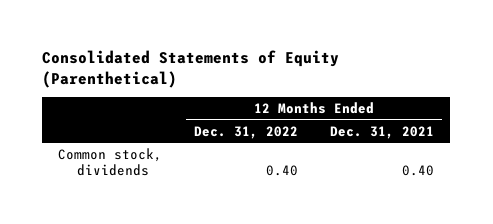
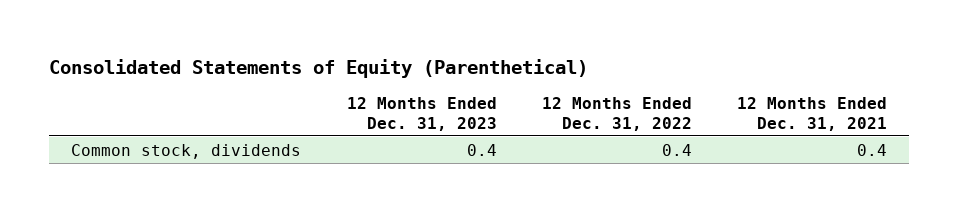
- | 12 Months Ended Dec. 31, 2022 | 12 Months Ended Dec. 31, 2021
+ | 12 Months Ended Dec. 31, 2023 | 12 Months Ended Dec. 31, 2022 | 12 Months Ended Dec. 31, 2021
- Common stock, dividends | 0.40 | 0.40
+ Common stock, dividends | 0.4 | 0.4 | 0.4

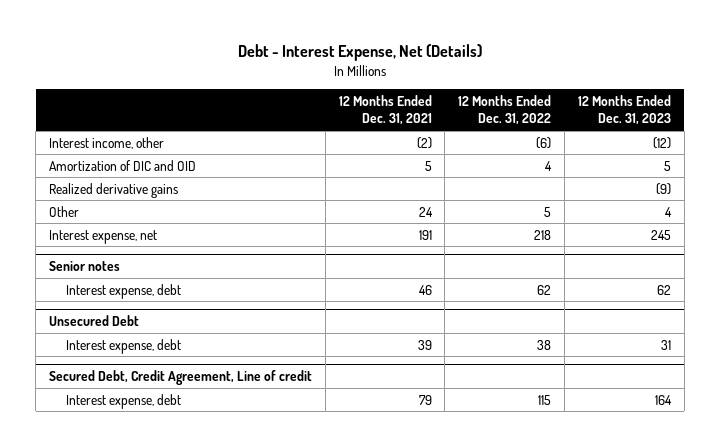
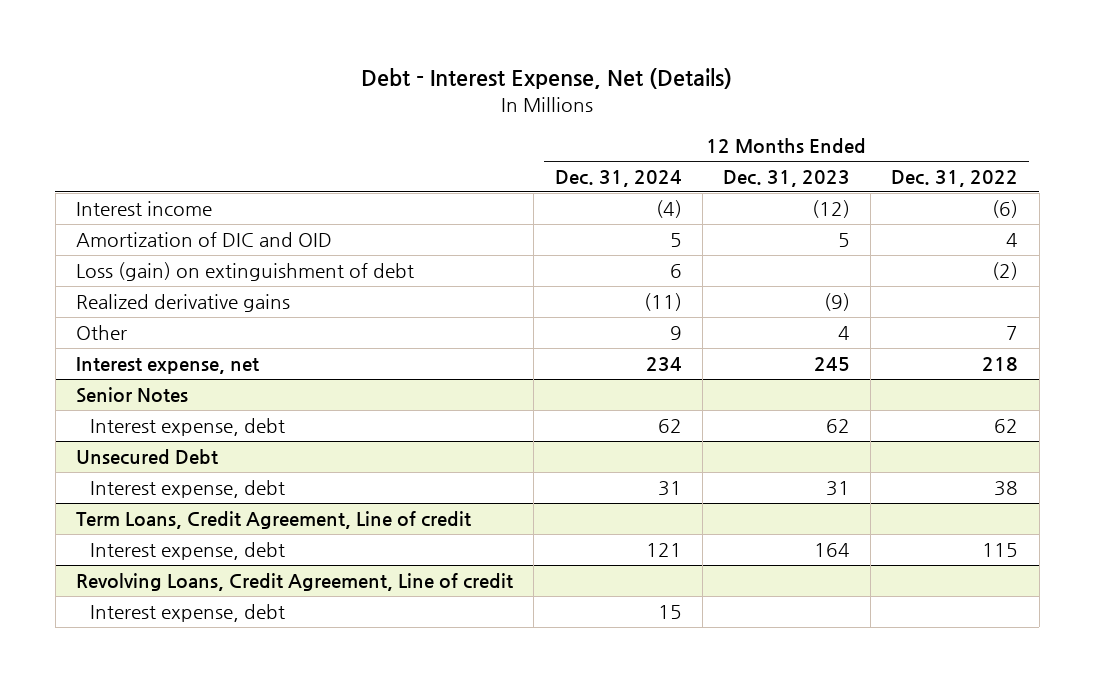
- | 12 Months Ended Dec. 31, 2021 | 12 Months Ended Dec. 31, 2022 | 12 Months Ended Dec. 31, 2023
+ | 12 Months Ended Dec. 31, 2024 | 12 Months Ended Dec. 31, 2023 | 12 Months Ended Dec. 31, 2022
- Interest income, other | (2) | (6) | (12)
+ Interest income | (4) | (12) | (6)
+ Loss (gain) on extinguishment of debt | 6 | | (2)
- Other | 24 | 5 | 4
+ Other | 9 | 4 | 7
- Senior notes
+ Senior Notes
- Secured Debt, Credit Agreement, Line of credit
+ Term Loans, Credit Agreement, Line of credit
+ Revolving Loans, Credit Agreement, Line of credit
+ Interest expense, debt | 15 | |

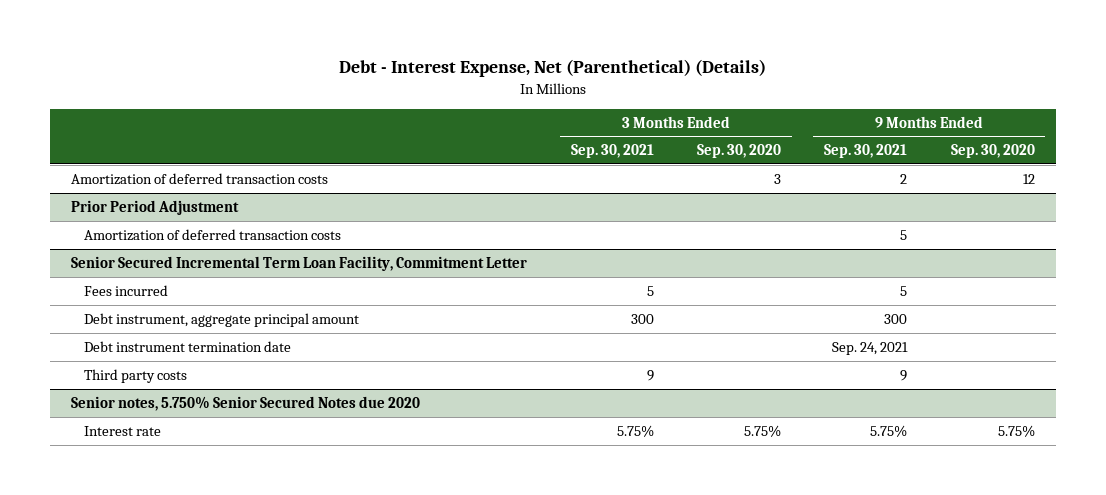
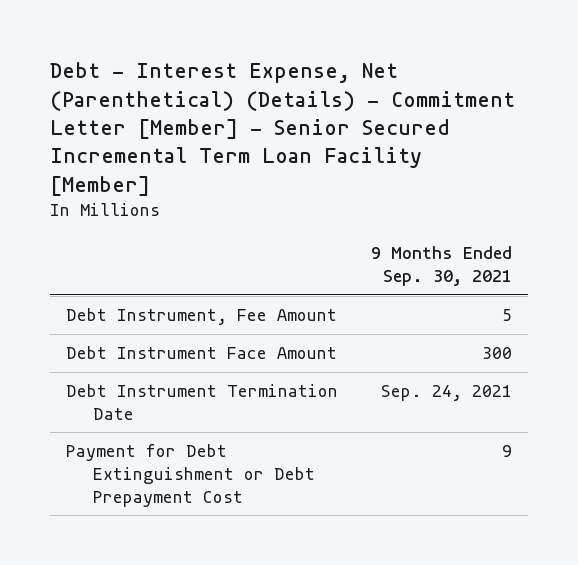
- Debt - Interest Expense, Net (Parenthetical) (Details)
+ Debt - Interest Expense, Net (Parenthetical) (Details) - Commitment Letter [Member] - Senior Secured Incremental Term Loan Facility [Member]
- | 3 Months Ended Sep. 30, 2021 | 3 Months Ended Sep. 30, 2020 | 9 Months Ended Sep. 30, 2021 | 9 Months Ended Sep. 30, 2020
+ | 9 Months Ended Sep. 30, 2021
- Amortization of deferred transaction costs | | 3 | 2 | 12
- Prior Period Adjustment
- Amortization of deferred transaction costs | | | 5 |
- Senior Secured Incremental Term Loan Facility, Commitment Letter
- Fees incurred | 5 | | 5 |
- Debt instrument, aggregate principal amount | 300 | | 300 |
- Debt instrument termination date | | | Sep. 24, 2021 |
- Third party costs | 9 | | 9 |
- Senior notes, 5.750% Senior Secured Notes due 2020
- Interest rate | 5.75% | 5.75% | 5.75% | 5.75%
+ Debt Instrument, Fee Amount | 5
+ Debt Instrument Face Amount | 300
+ Debt Instrument Termination Date | Sep. 24, 2021
+ Payment for Debt Extinguishment or Debt Prepayment Cost | 9

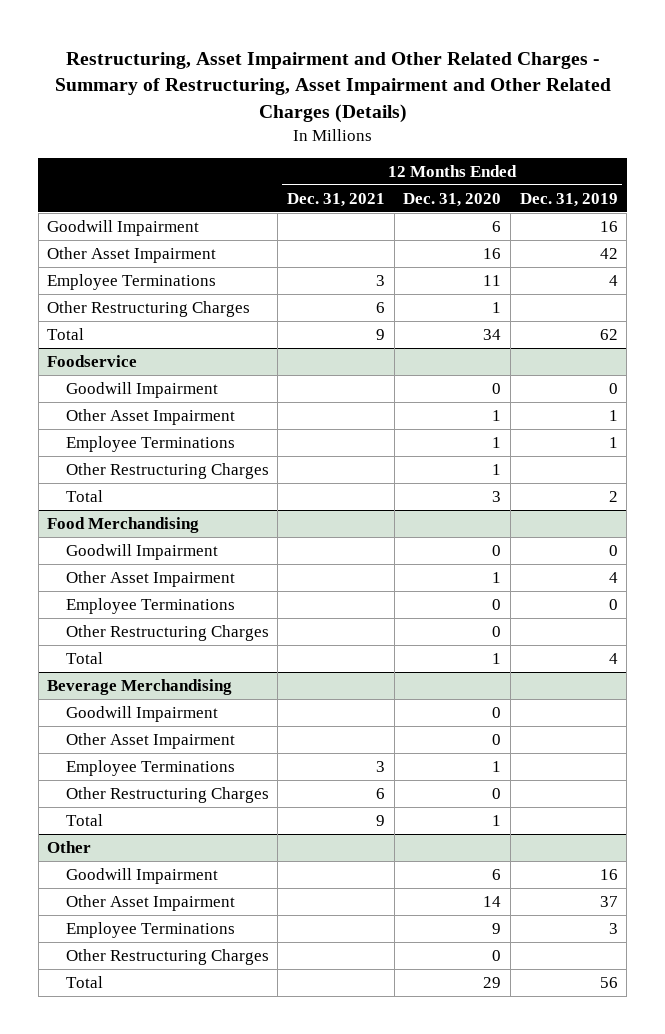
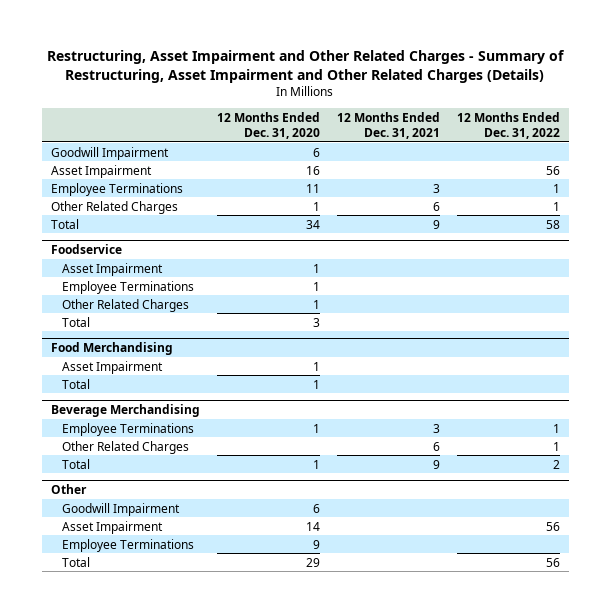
- | 12 Months Ended Dec. 31, 2021 | 12 Months Ended Dec. 31, 2020 | 12 Months Ended Dec. 31, 2019
+ | 12 Months Ended Dec. 31, 2020 | 12 Months Ended Dec. 31, 2021 | 12 Months Ended Dec. 31, 2022
- Other Asset Impairment | | 16 | 42
+ Asset Impairment | 16 | | 56
- Other Restructuring Charges | 6 | 1 |
+ Other Related Charges | 1 | 6 | 1
@ Foodservice
- Goodwill Impairment | | 0 | 0
- Other Asset Impairment | | 1 | 1
+ Asset Impairment | 1 | |
- Other Restructuring Charges | | 1 |
+ Other Related Charges | 1 | |
@ Food Merchandising
- Goodwill Impairment | | 0 | 0
- Other Asset Impairment | | 1 | 4
- Employee Terminations | | 0 | 0
- Other Restructuring Charges | | 0 |
+ Asset Impairment | 1 | |
@ Beverage Merchandising
- Goodwill Impairment | | 0 |
- Other Asset Impairment | | 0 |
- Other Restructuring Charges | 6 | 0 |
+ Other Related Charges | | 6 | 1
@ Other
- Other Asset Impairment | | 14 | 37
+ Asset Impairment | 14 | | 56
- Other Restructuring Charges | | 0 |

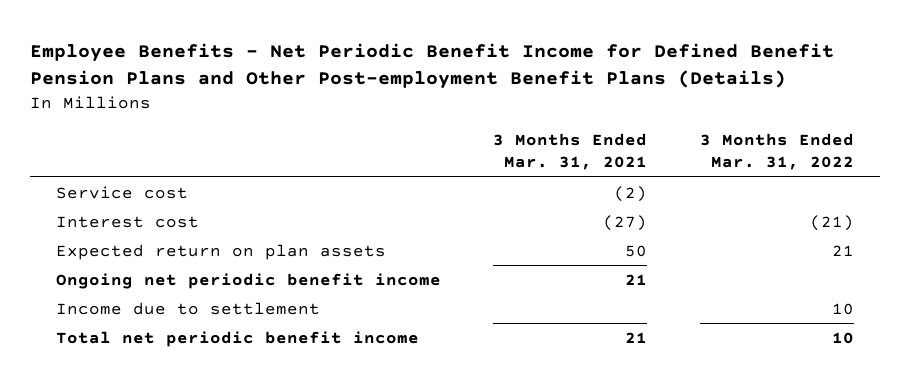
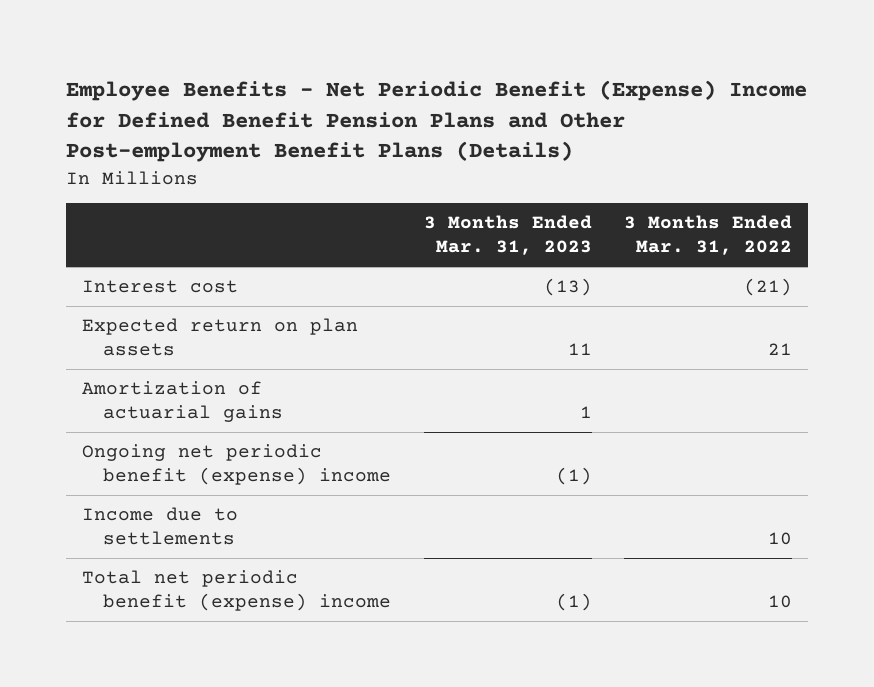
- Employee Benefits - Net Periodic Benefit Income for Defined Benefit Pension Plans and Other Post-employment Benefit Plans (Details)
+ Employee Benefits - Net Periodic Benefit (Expense) Income for Defined Benefit Pension Plans and Other Post-employment Benefit Plans (Details)
- | 3 Months Ended Mar. 31, 2021 | 3 Months Ended Mar. 31, 2022
+ | 3 Months Ended Mar. 31, 2023 | 3 Months Ended Mar. 31, 2022
- Service cost | (2) |
- Ongoing net periodic benefit income | 21 |
- Income due to settlement | | 10
- Total net periodic benefit income | 21 | 10
+ Amortization of actuarial gains | 1 |
+ Ongoing net periodic benefit (expense) income | (1) |
+ Income due to settlements | | 10
+ Total net periodic benefit (expense) income | (1) | 10

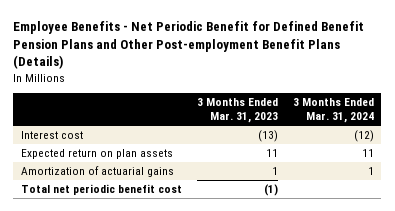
- Employee Benefits - Net Periodic Benefit (Expense) Income for Defined Benefit Pension Plans and Other Post-employment Benefit Plans (Details)
+ Employee Benefits - Net Periodic Benefit for Defined Benefit Pension Plans and Other Post-employment Benefit Plans (Details)
- | 3 Months Ended Mar. 31, 2023 | 3 Months Ended Mar. 31, 2022
+ | 3 Months Ended Mar. 31, 2023 | 3 Months Ended Mar. 31, 2024
- Ongoing net periodic benefit (expense) income | (1) |
- Income due to settlements | | 10
- Total net periodic benefit (expense) income | (1) | 10
+ Total net periodic benefit cost | (1) |

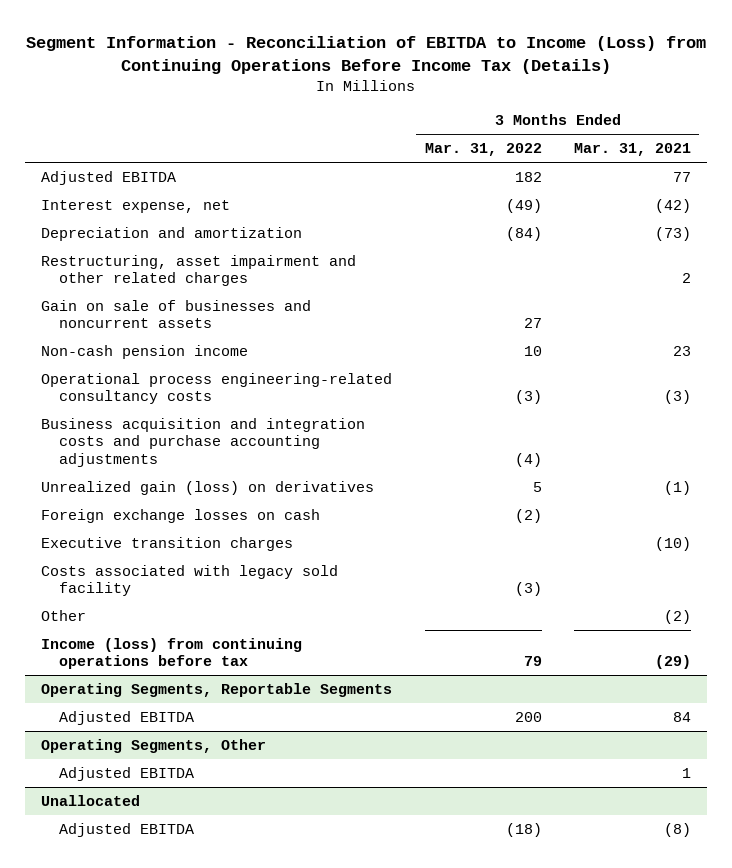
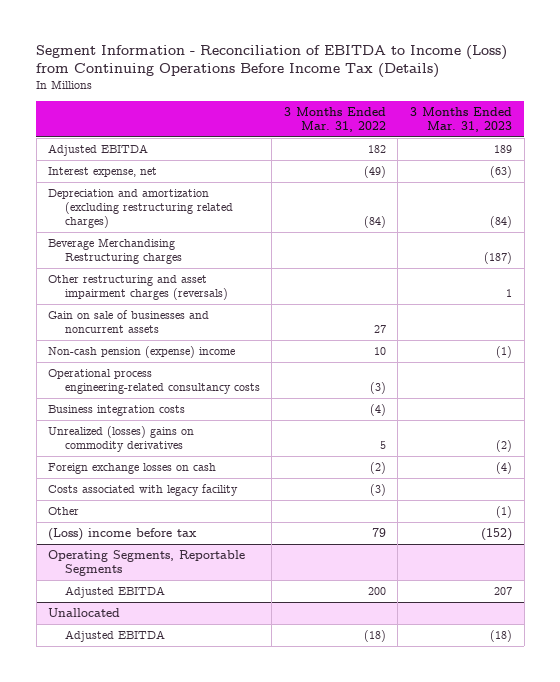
- | 3 Months Ended Mar. 31, 2022 | 3 Months Ended Mar. 31, 2021
+ | 3 Months Ended Mar. 31, 2022 | 3 Months Ended Mar. 31, 2023
- Depreciation and amortization | (84) | (73)
- Restructuring, asset impairment and other related charges | | 2
+ Depreciation and amortization (excluding restructuring related charges) | (84) | (84)
+ Beverage Merchandising Restructuring charges | | (187)
+ Other restructuring and asset impairment charges (reversals) | | 1
- Non-cash pension income | 10 | 23
+ Non-cash pension (expense) income | 10 | (1)
- Business acquisition and integration costs and purchase accounting adjustments | (4) |
- Unrealized gain (loss) on derivatives | 5 | (1)
+ Business integration costs | (4) |
+ Unrealized (losses) gains on commodity derivatives | 5 | (2)
- Executive transition charges | | (10)
- Costs associated with legacy sold facility | (3) |
+ Costs associated with legacy facility | (3) |
- Income (loss) from continuing operations before tax | 79 | (29)
+ (Loss) income before tax | 79 | (152)
- Operating Segments, Other
- Adjusted EBITDA | | 1

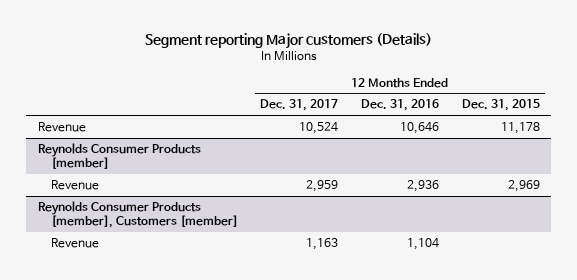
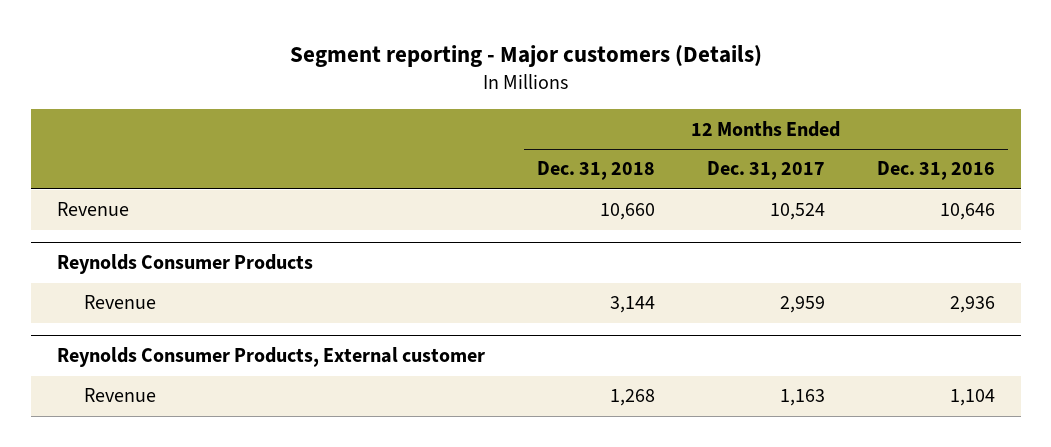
- Segment reporting Major customers (Details)
+ Segment reporting - Major customers (Details)
- | 12 Months Ended Dec. 31, 2017 | 12 Months Ended Dec. 31, 2016 | 12 Months Ended Dec. 31, 2015
+ | 12 Months Ended Dec. 31, 2018 | 12 Months Ended Dec. 31, 2017 | 12 Months Ended Dec. 31, 2016
- Reynolds Consumer Products [member]
+ Reynolds Consumer Products
- Reynolds Consumer Products [member], Customers [member]
+ Reynolds Consumer Products, External customer

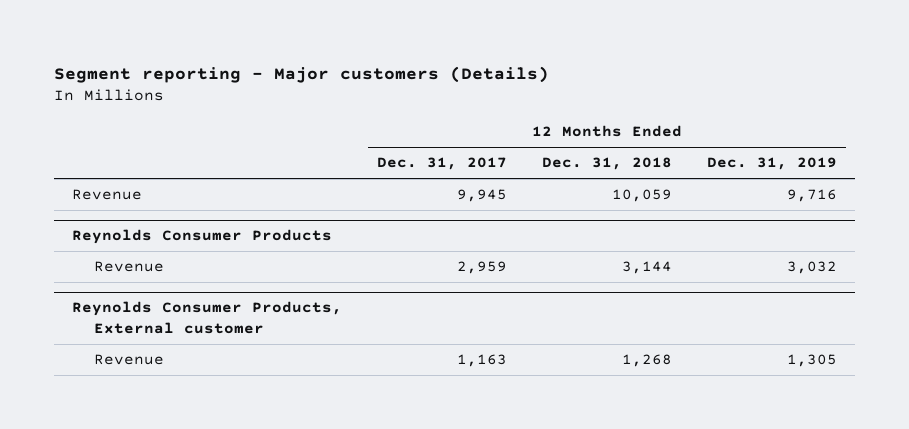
- | 12 Months Ended Dec. 31, 2018 | 12 Months Ended Dec. 31, 2017 | 12 Months Ended Dec. 31, 2016
+ | 12 Months Ended Dec. 31, 2017 | 12 Months Ended Dec. 31, 2018 | 12 Months Ended Dec. 31, 2019
- Revenue | 10,660 | 10,524 | 10,646
+ Revenue | 9,945 | 10,059 | 9,716

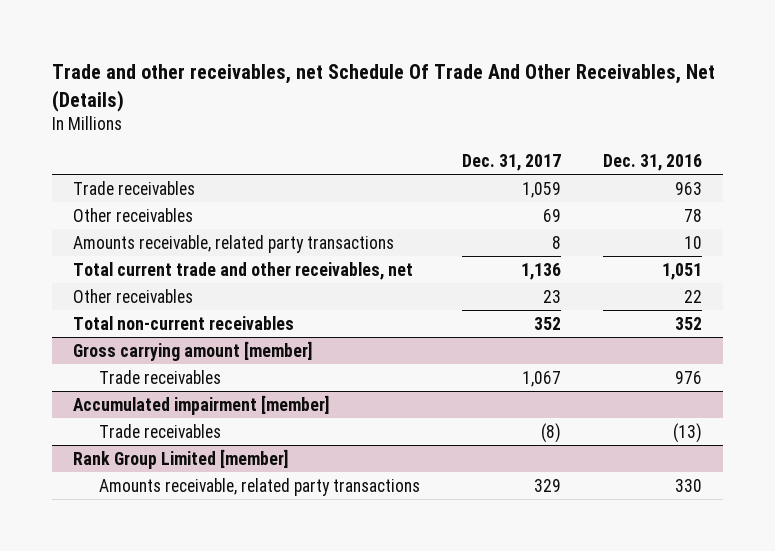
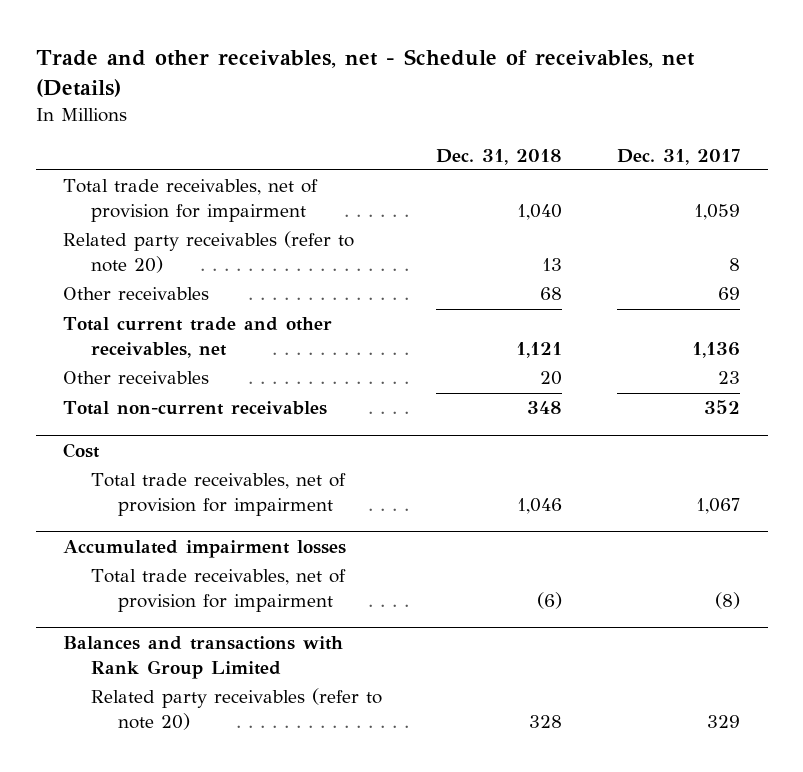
- Trade and other receivables, net Schedule Of Trade And Other Receivables, Net (Details)
+ Trade and other receivables, net - Schedule of receivables, net (Details)
- | Dec. 31, 2017 | Dec. 31, 2016
+ | Dec. 31, 2018 | Dec. 31, 2017
- Trade receivables | 1,059 | 963
+ Total trade receivables, net of provision for impairment | 1,040 | 1,059
+ Related party receivables (refer to note 20) | 13 | 8
- Amounts receivable, related party transactions | 8 | 10
- Gross carrying amount [member]
- Trade receivables | 1,067 | 976
- Accumulated impairment [member]
- Trade receivables | (8) | (13)
- Rank Group Limited [member]
- Amounts receivable, related party transactions | 329 | 330
+ Cost
+ Total trade receivables, net of provision for impairment | 1,046 | 1,067
+ Accumulated impairment losses
+ Total trade receivables, net of provision for impairment | (6) | (8)
+ Balances and transactions with Rank Group Limited
+ Related party receivables (refer to note 20) | 328 | 329

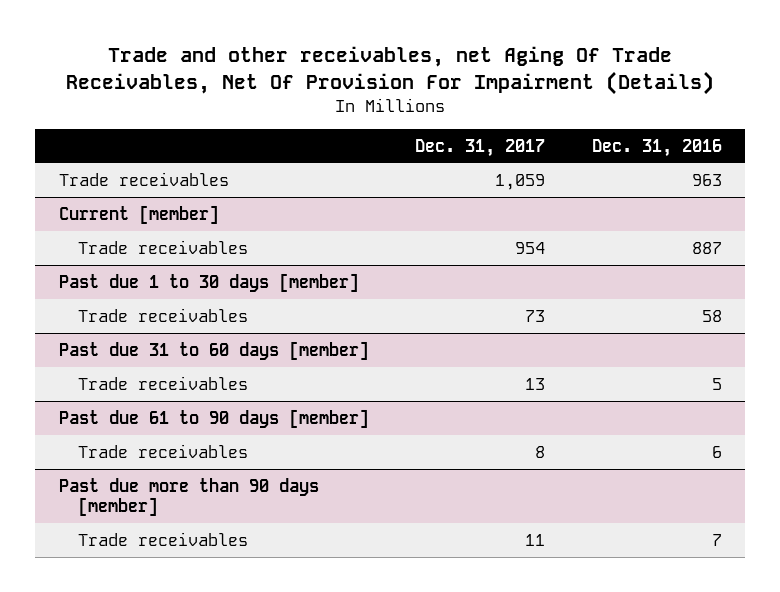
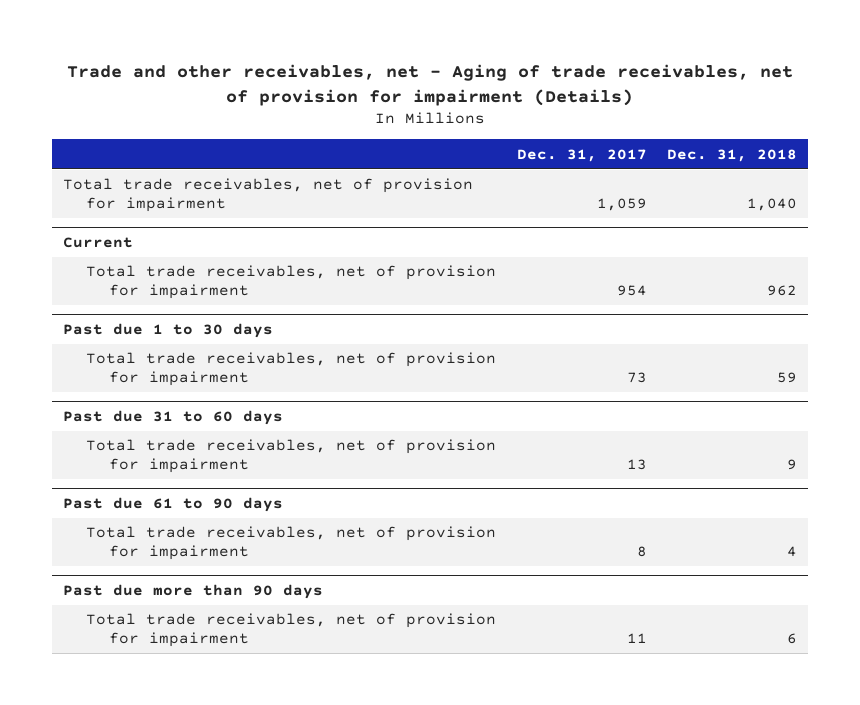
- Trade and other receivables, net Aging Of Trade Receivables, Net Of Provision For Impairment (Details)
+ Trade and other receivables, net - Aging of trade receivables, net of provision for impairment (Details)
- | Dec. 31, 2017 | Dec. 31, 2016
+ | Dec. 31, 2017 | Dec. 31, 2018
- Trade receivables | 1,059 | 963
- Current [member]
- Trade receivables | 954 | 887
- Past due 1 to 30 days [member]
- Trade receivables | 73 | 58
- Past due 31 to 60 days [member]
- Trade receivables | 13 | 5
- Past due 61 to 90 days [member]
- Trade receivables | 8 | 6
- Past due more than 90 days [member]
- Trade receivables | 11 | 7
+ Total trade receivables, net of provision for impairment | 1,059 | 1,040
+ Current
+ Total trade receivables, net of provision for impairment | 954 | 962
+ Past due 1 to 30 days
+ Total trade receivables, net of provision for impairment | 73 | 59
+ Past due 31 to 60 days
+ Total trade receivables, net of provision for impairment | 13 | 9
+ Past due 61 to 90 days
+ Total trade receivables, net of provision for impairment | 8 | 4
+ Past due more than 90 days
+ Total trade receivables, net of provision for impairment | 11 | 6

